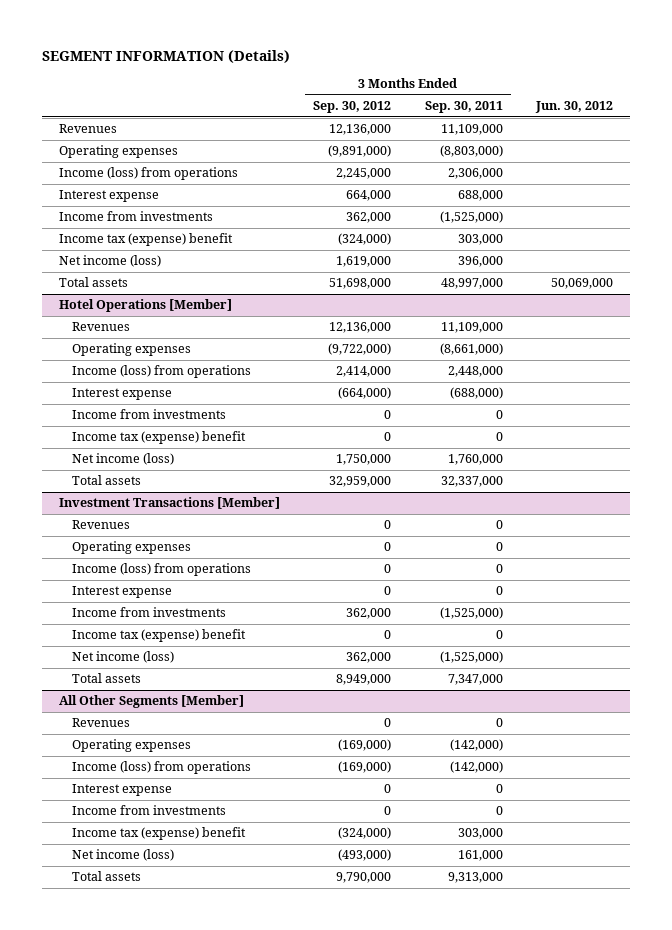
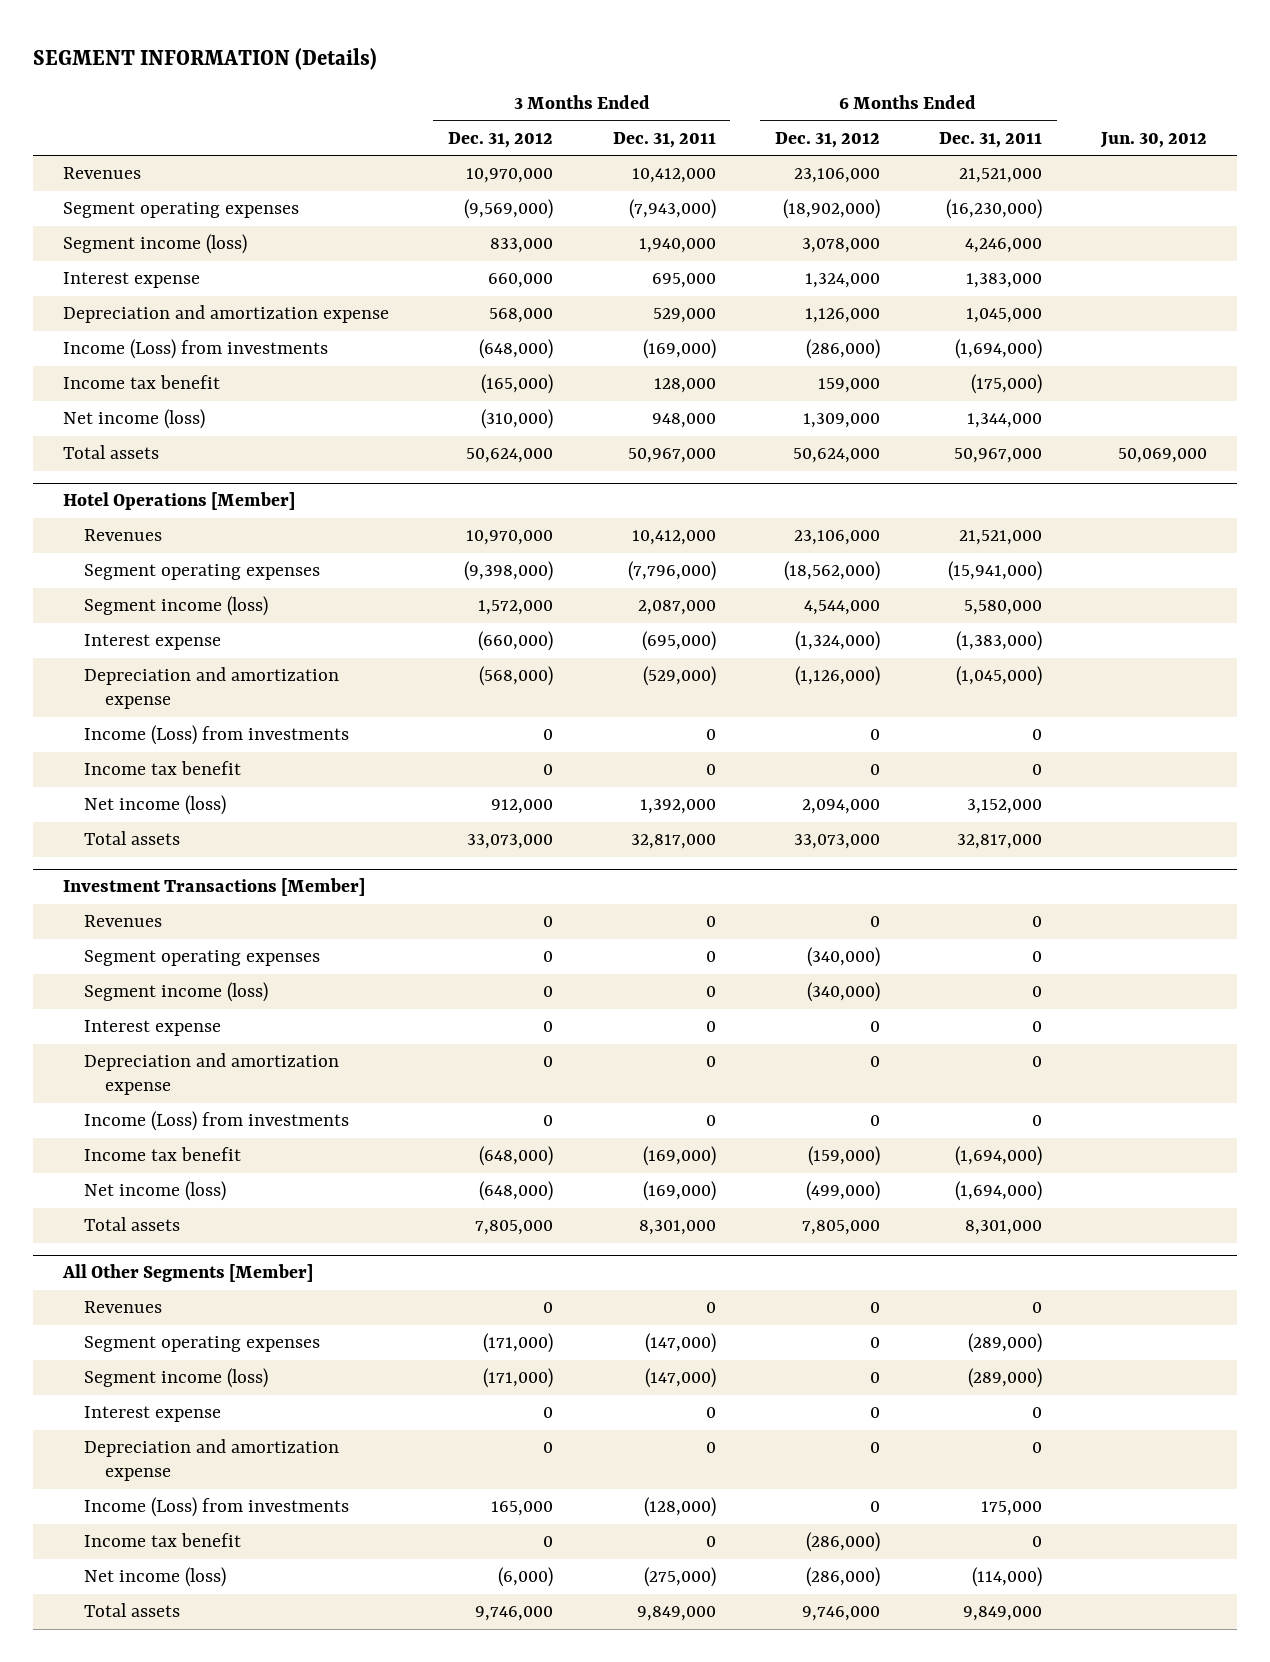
- | 3 Months Ended Sep. 30, 2012 | 3 Months Ended Sep. 30, 2011 | Jun. 30, 2012
+ | 3 Months Ended Dec. 31, 2012 | 3 Months Ended Dec. 31, 2011 | 6 Months Ended Dec. 31, 2012 | 6 Months Ended Dec. 31, 2011 | Jun. 30, 2012
- Operating expenses | (9,891,000) | (8,803,000) |
- Income (loss) from operations | 2,245,000 | 2,306,000 |
+ Segment operating expenses | (9,569,000) | (7,943,000) | (18,902,000) | (16,230,000) |
+ Segment income (loss) | 833,000 | 1,940,000 | 3,078,000 | 4,246,000 |
- Income from investments | 362,000 | (1,525,000) |
- Income tax (expense) benefit | (324,000) | 303,000 |
+ Depreciation and amortization expense | 568,000 | 529,000 | 1,126,000 | 1,045,000 |
+ Income (Loss) from investments | (648,000) | (169,000) | (286,000) | (1,694,000) |
+ Income tax benefit | (165,000) | 128,000 | 159,000 | (175,000) |
@ Hotel Operations [Member]
- Operating expenses | (9,722,000) | (8,661,000) |
- Income (loss) from operations | 2,414,000 | 2,448,000 |
+ Segment operating expenses | (9,398,000) | (7,796,000) | (18,562,000) | (15,941,000) |
+ Segment income (loss) | 1,572,000 | 2,087,000 | 4,544,000 | 5,580,000 |
- Income from investments | 0 | 0 |
- Income tax (expense) benefit | 0 | 0 |
+ Depreciation and amortization expense | (568,000) | (529,000) | (1,126,000) | (1,045,000) |
+ Income (Loss) from investments | 0 | 0 | 0 | 0 |
+ Income tax benefit | 0 | 0 | 0 | 0 |
@ Investment Transactions [Member]
- Operating expenses | 0 | 0 |
- Income (loss) from operations | 0 | 0 |
+ Segment operating expenses | 0 | 0 | (340,000) | 0 |
+ Segment income (loss) | 0 | 0 | (340,000) | 0 |
- Income from investments | 362,000 | (1,525,000) |
- Income tax (expense) benefit | 0 | 0 |
+ Depreciation and amortization expense | 0 | 0 | 0 | 0 |
+ Income (Loss) from investments | 0 | 0 | 0 | 0 |
+ Income tax benefit | (648,000) | (169,000) | (159,000) | (1,694,000) |
@ All Other Segments [Member]
- Operating expenses | (169,000) | (142,000) |
- Income (loss) from operations | (169,000) | (142,000) |
+ Segment operating expenses | (171,000) | (147,000) | 0 | (289,000) |
+ Segment income (loss) | (171,000) | (147,000) | 0 | (289,000) |
- Income from investments | 0 | 0 |
- Income tax (expense) benefit | (324,000) | 303,000 |
+ Depreciation and amortization expense | 0 | 0 | 0 | 0 |
+ Income (Loss) from investments | 165,000 | (128,000) | 0 | 175,000 |
+ Income tax benefit | 0 | 0 | (286,000) | 0 |

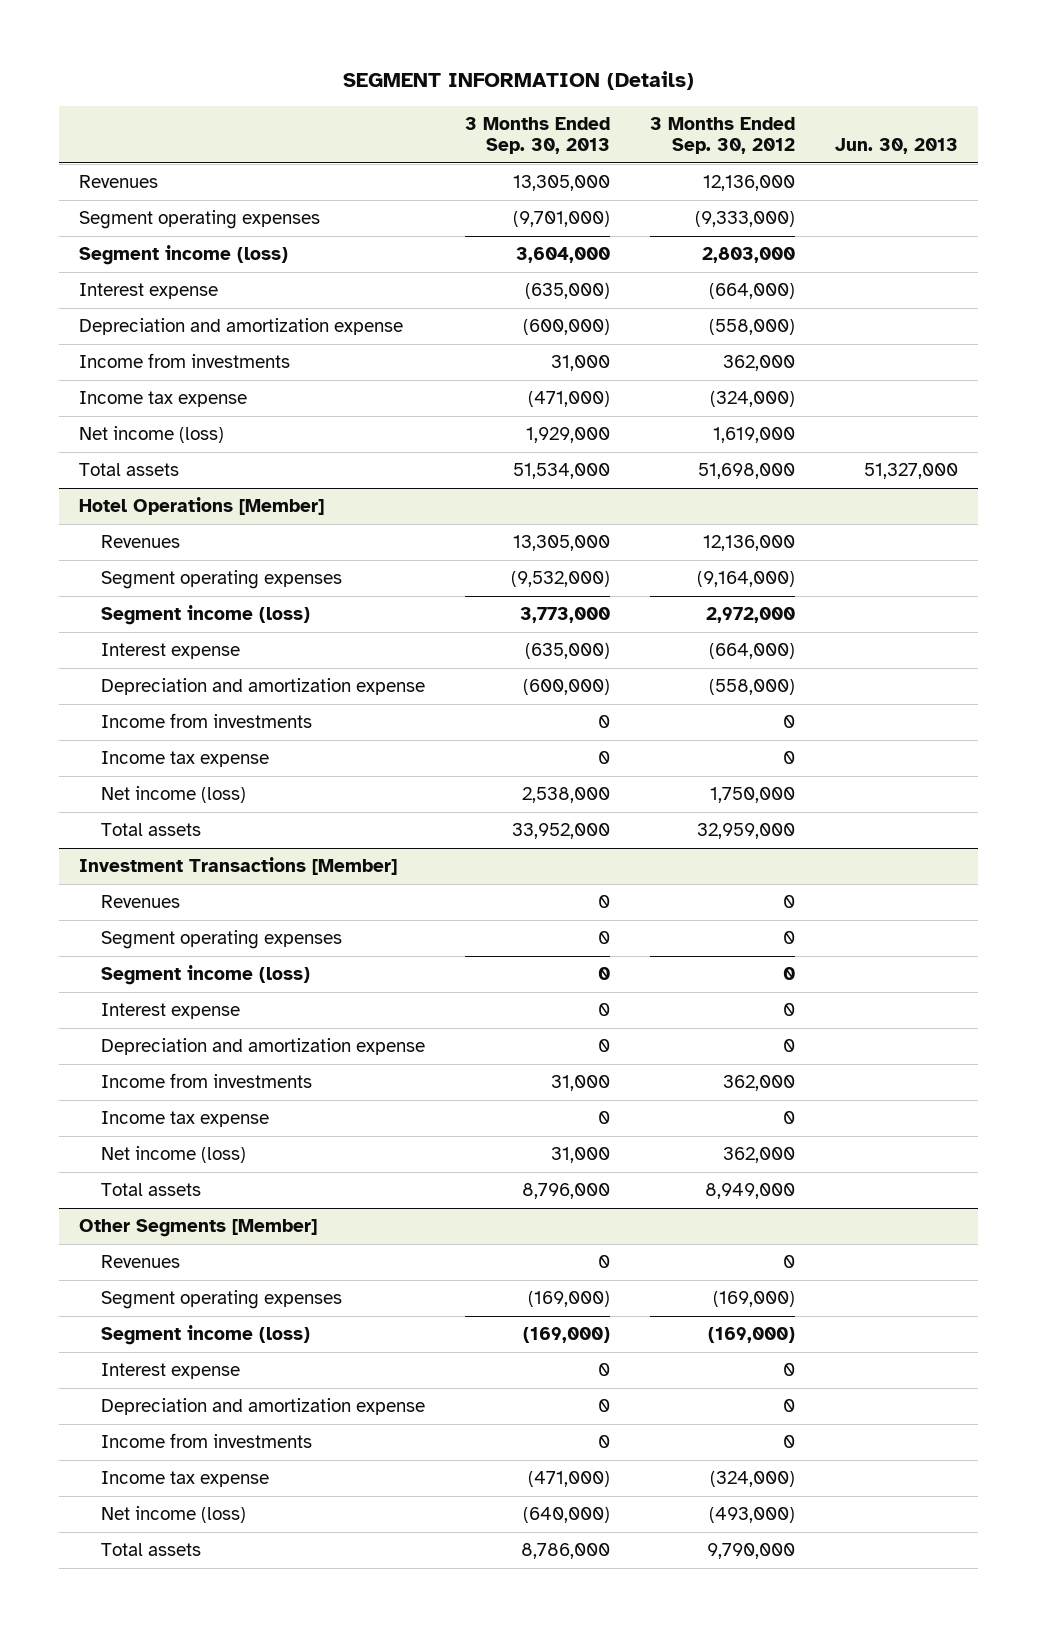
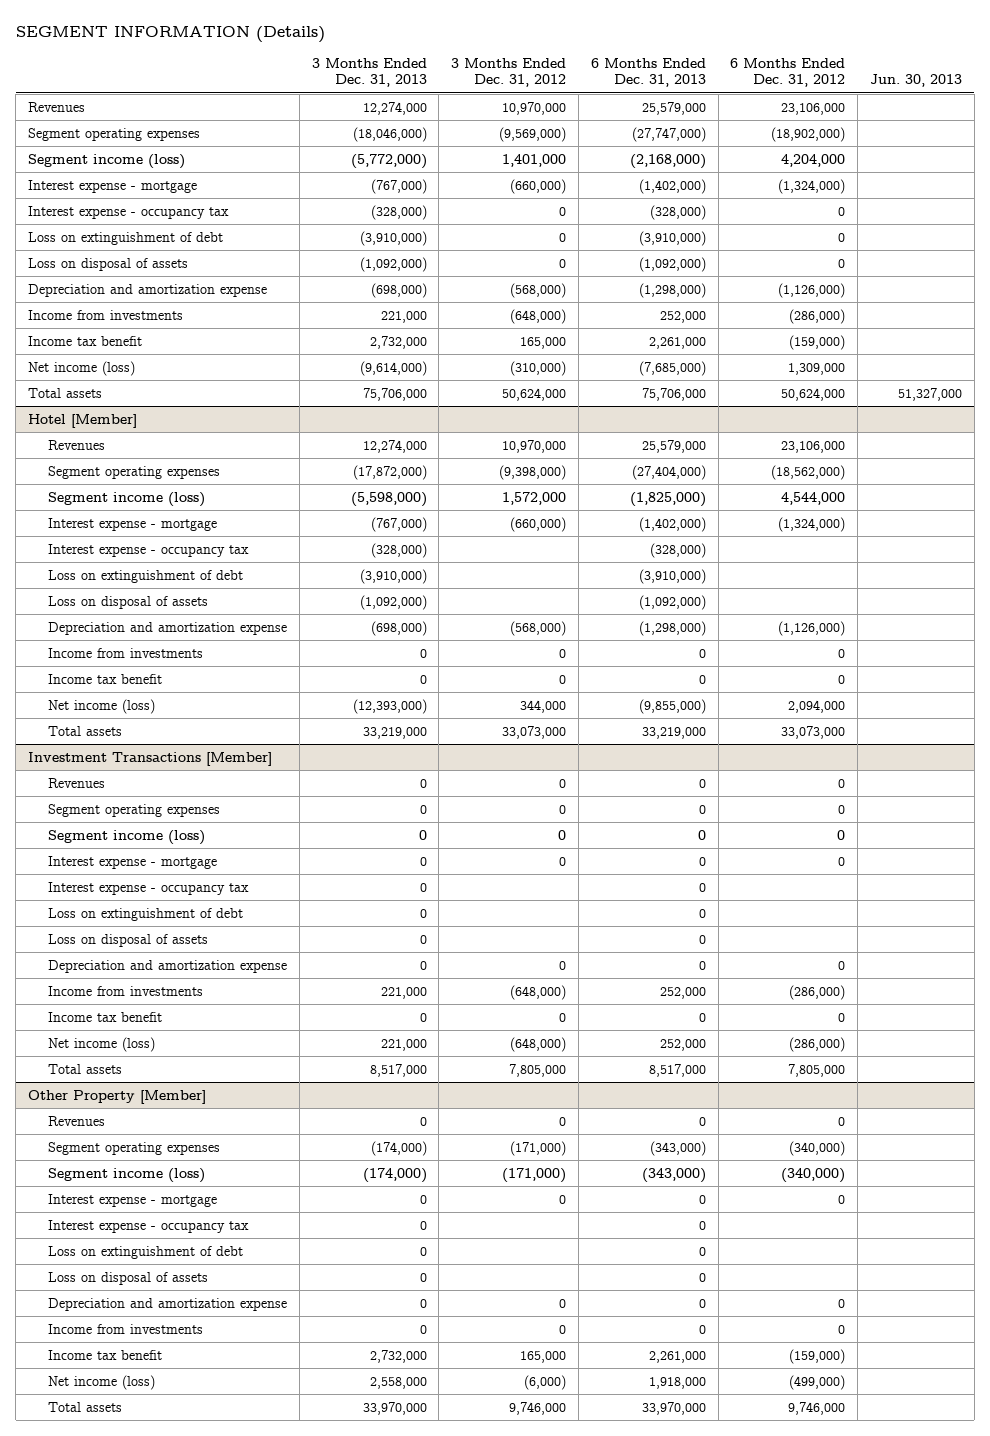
- | 3 Months Ended Sep. 30, 2013 | 3 Months Ended Sep. 30, 2012 | Jun. 30, 2013
+ | 3 Months Ended Dec. 31, 2013 | 3 Months Ended Dec. 31, 2012 | 6 Months Ended Dec. 31, 2013 | 6 Months Ended Dec. 31, 2012 | Jun. 30, 2013
- Interest expense | (635,000) | (664,000) |
+ Interest expense - mortgage | (767,000) | (660,000) | (1,402,000) | (1,324,000) |
+ Interest expense - occupancy tax | (328,000) | 0 | (328,000) | 0 |
+ Loss on extinguishment of debt | (3,910,000) | 0 | (3,910,000) | 0 |
+ Loss on disposal of assets | (1,092,000) | 0 | (1,092,000) | 0 |
- Income tax expense | (471,000) | (324,000) |
+ Income tax benefit | 2,732,000 | 165,000 | 2,261,000 | (159,000) |
- Hotel Operations [Member]
+ Hotel [Member]
- Interest expense | (635,000) | (664,000) |
+ Interest expense - mortgage | (767,000) | (660,000) | (1,402,000) | (1,324,000) |
+ Interest expense - occupancy tax | (328,000) | | (328,000) | |
+ Loss on extinguishment of debt | (3,910,000) | | (3,910,000) | |
+ Loss on disposal of assets | (1,092,000) | | (1,092,000) | |
- Income tax expense | 0 | 0 |
+ Income tax benefit | 0 | 0 | 0 | 0 |
@ Investment Transactions [Member]
- Interest expense | 0 | 0 |
+ Interest expense - mortgage | 0 | 0 | 0 | 0 |
+ Interest expense - occupancy tax | 0 | | 0 | |
+ Loss on extinguishment of debt | 0 | | 0 | |
+ Loss on disposal of assets | 0 | | 0 | |
- Income tax expense | 0 | 0 |
+ Income tax benefit | 0 | 0 | 0 | 0 |
- Other Segments [Member]
- Revenues | 0 | 0 |
- Segment operating expenses | (169,000) | (169,000) |
- Segment income (loss) | (169,000) | (169,000) |
- Interest expense | 0 | 0 |
- Depreciation and amortization expense | 0 | 0 |
- Income from investments | 0 | 0 |
- Income tax expense | (471,000) | (324,000) |
- Net income (loss) | (640,000) | (493,000) |
- Total assets | 8,786,000 | 9,790,000 |
+ Other Property [Member]
+ Revenues | 0 | 0 | 0 | 0 |
+ Segment operating expenses | (174,000) | (171,000) | (343,000) | (340,000) |
+ Segment income (loss) | (174,000) | (171,000) | (343,000) | (340,000) |
+ Interest expense - mortgage | 0 | 0 | 0 | 0 |
+ Interest expense - occupancy tax | 0 | | 0 | |
+ Loss on extinguishment of debt | 0 | | 0 | |
+ Loss on disposal of assets | 0 | | 0 | |
+ Depreciation and amortization expense | 0 | 0 | 0 | 0 |
+ Income from investments | 0 | 0 | 0 | 0 |
+ Income tax benefit | 2,732,000 | 165,000 | 2,261,000 | (159,000) |
+ Net income (loss) | 2,558,000 | (6,000) | 1,918,000 | (499,000) |
+ Total assets | 33,970,000 | 9,746,000 | 33,970,000 | 9,746,000 |

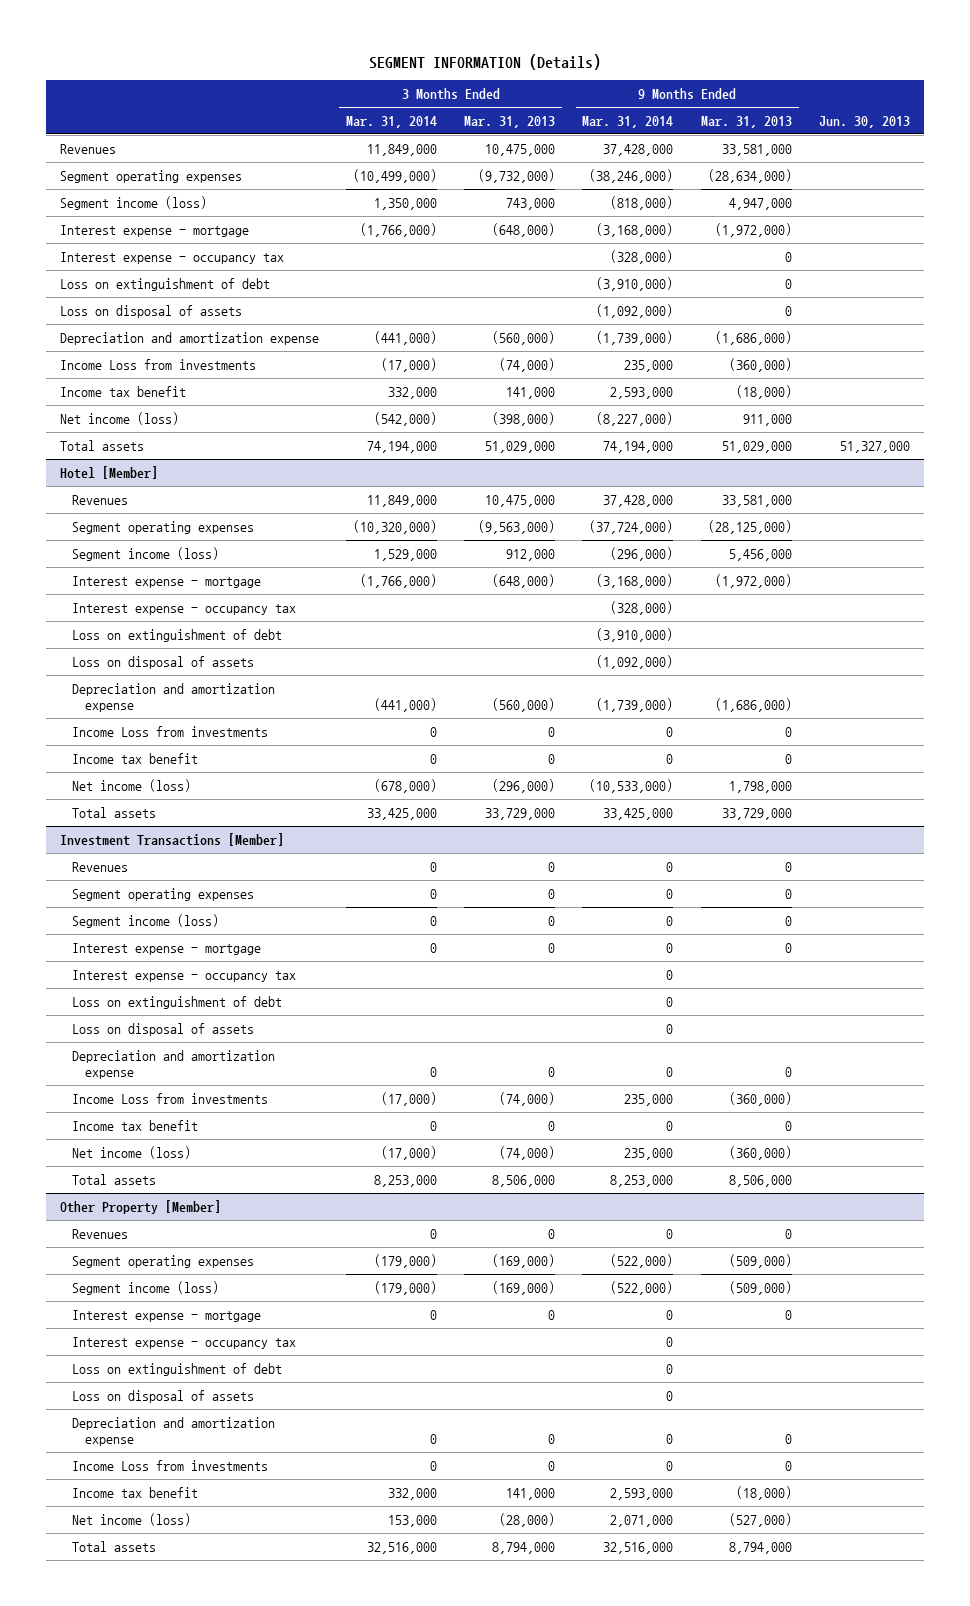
- | 3 Months Ended Dec. 31, 2013 | 3 Months Ended Dec. 31, 2012 | 6 Months Ended Dec. 31, 2013 | 6 Months Ended Dec. 31, 2012 | Jun. 30, 2013
+ | 3 Months Ended Mar. 31, 2014 | 3 Months Ended Mar. 31, 2013 | 9 Months Ended Mar. 31, 2014 | 9 Months Ended Mar. 31, 2013 | Jun. 30, 2013
- Income from investments | 221,000 | (648,000) | 252,000 | (286,000) |
+ Income Loss from investments | (17,000) | (74,000) | 235,000 | (360,000) |
@ Hotel [Member]
- Income from investments | 0 | 0 | 0 | 0 |
+ Income Loss from investments | 0 | 0 | 0 | 0 |
@ Investment Transactions [Member]
- Income from investments | 221,000 | (648,000) | 252,000 | (286,000) |
+ Income Loss from investments | (17,000) | (74,000) | 235,000 | (360,000) |
@ Other Property [Member]
- Income from investments | 0 | 0 | 0 | 0 |
+ Income Loss from investments | 0 | 0 | 0 | 0 |

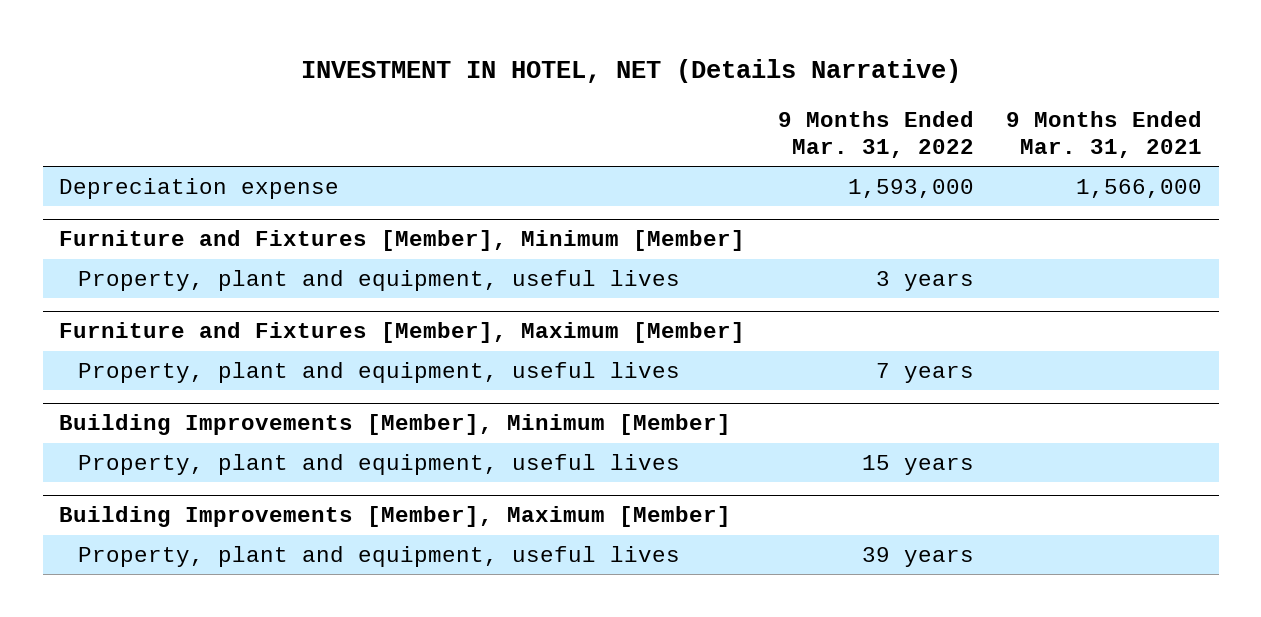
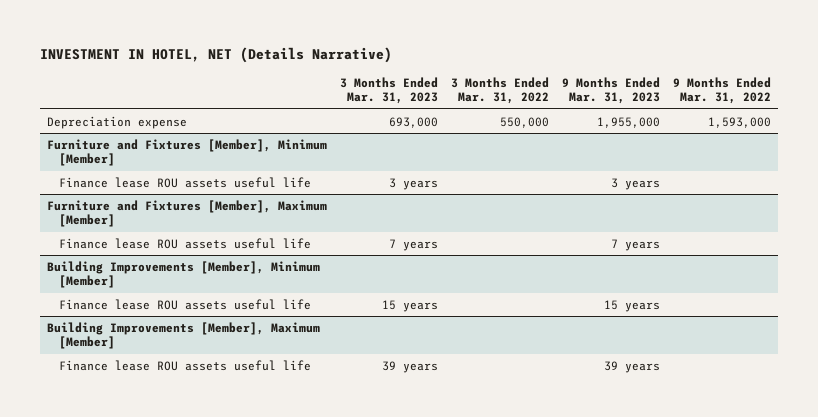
- | 9 Months Ended Mar. 31, 2022 | 9 Months Ended Mar. 31, 2021
+ | 3 Months Ended Mar. 31, 2023 | 3 Months Ended Mar. 31, 2022 | 9 Months Ended Mar. 31, 2023 | 9 Months Ended Mar. 31, 2022
@ Furniture and Fixtures [Member], Minimum [Member]
- Property, plant and equipment, useful lives | 3 years |
+ Finance lease ROU assets useful life | 3 years | | 3 years |
@ Furniture and Fixtures [Member], Maximum [Member]
- Property, plant and equipment, useful lives | 7 years |
+ Finance lease ROU assets useful life | 7 years | | 7 years |
@ Building Improvements [Member], Minimum [Member]
- Property, plant and equipment, useful lives | 15 years |
+ Finance lease ROU assets useful life | 15 years | | 15 years |
@ Building Improvements [Member], Maximum [Member]
- Property, plant and equipment, useful lives | 39 years |
+ Finance lease ROU assets useful life | 39 years | | 39 years |

